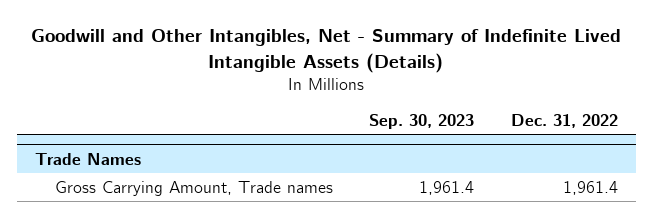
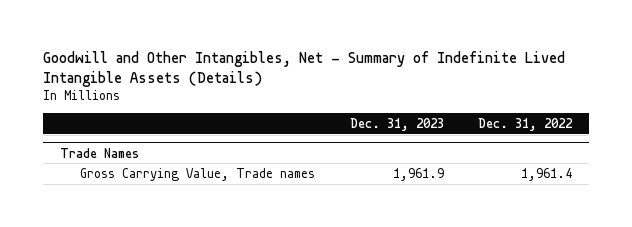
- | Sep. 30, 2023 | Dec. 31, 2022
+ | Dec. 31, 2023 | Dec. 31, 2022
@ Trade Names
- Gross Carrying Amount, Trade names | 1,961.4 | 1,961.4
+ Gross Carrying Value, Trade names | 1,961.9 | 1,961.4

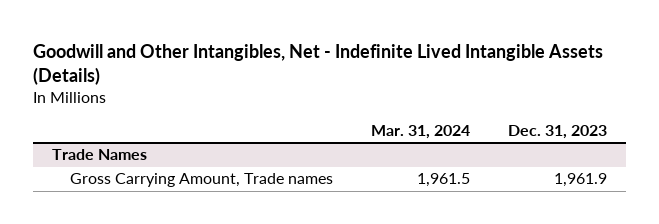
- Goodwill and Other Intangibles, Net - Summary of Indefinite Lived Intangible Assets (Details)
+ Goodwill and Other Intangibles, Net - Indefinite Lived Intangible Assets (Details)
- | Dec. 31, 2023 | Dec. 31, 2022
+ | Mar. 31, 2024 | Dec. 31, 2023
@ Trade Names
- Gross Carrying Value, Trade names | 1,961.9 | 1,961.4
+ Gross Carrying Amount, Trade names | 1,961.5 | 1,961.9

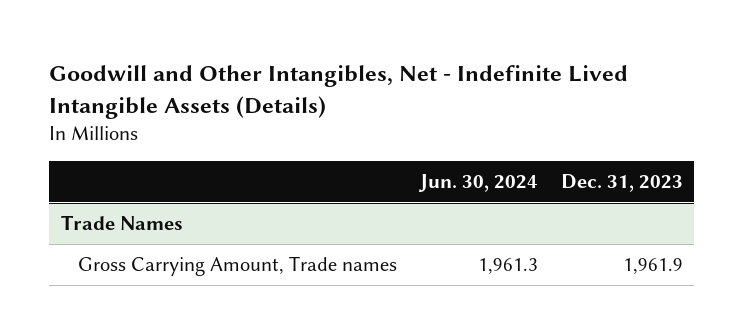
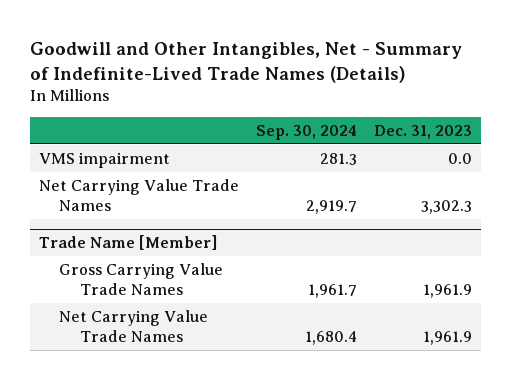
- Goodwill and Other Intangibles, Net - Indefinite Lived Intangible Assets (Details)
+ Goodwill and Other Intangibles, Net - Summary of Indefinite-Lived Trade Names (Details)
- | Jun. 30, 2024 | Dec. 31, 2023
+ | Sep. 30, 2024 | Dec. 31, 2023
- Trade Names
- Gross Carrying Amount, Trade names | 1,961.3 | 1,961.9
+ VMS impairment | 281.3 | 0.0
+ Net Carrying Value Trade Names | 2,919.7 | 3,302.3
+ Trade Name [Member]
+ Gross Carrying Value Trade Names | 1,961.7 | 1,961.9
+ Net Carrying Value Trade Names | 1,680.4 | 1,961.9

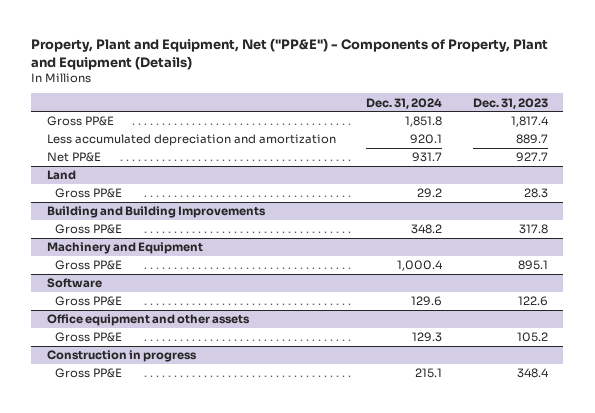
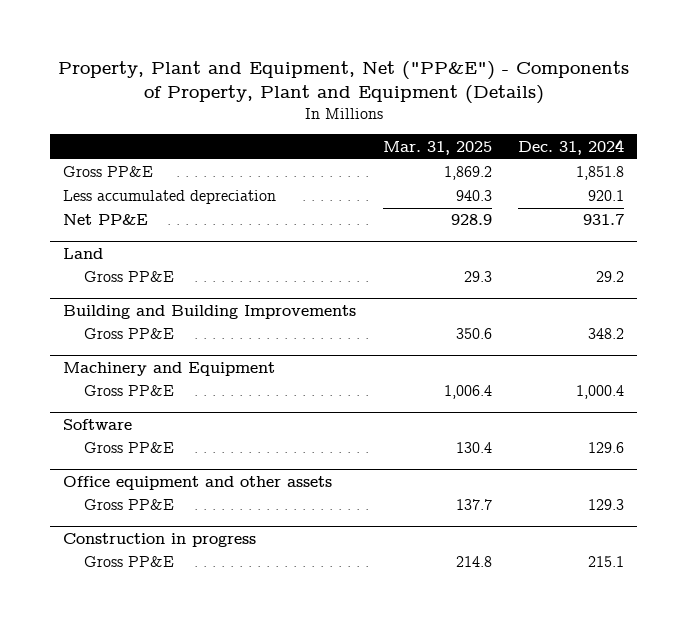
- | Dec. 31, 2024 | Dec. 31, 2023
+ | Mar. 31, 2025 | Dec. 31, 2024
- Less accumulated depreciation and amortization | 920.1 | 889.7
+ Less accumulated depreciation | 940.3 | 920.1

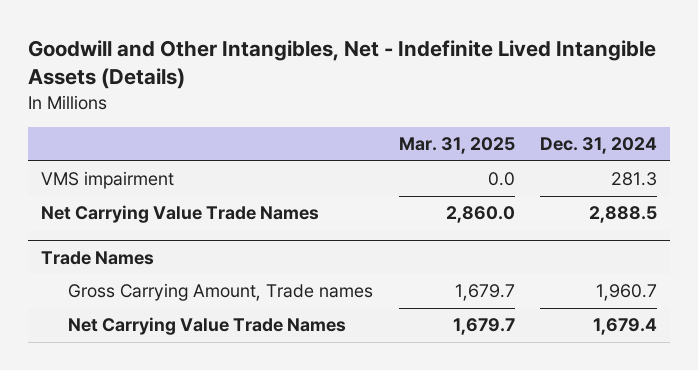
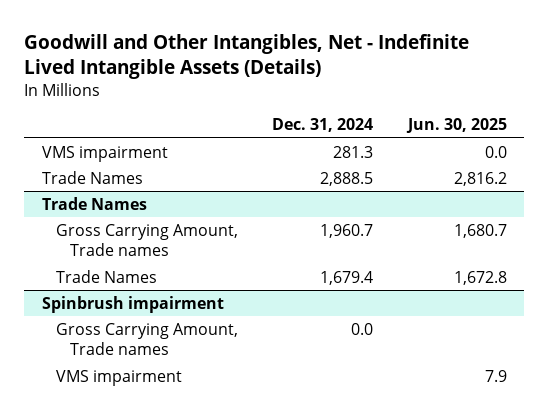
- | Mar. 31, 2025 | Dec. 31, 2024
+ | Dec. 31, 2024 | Jun. 30, 2025
- Net Carrying Value Trade Names | 2,860.0 | 2,888.5
+ Trade Names | 2,888.5 | 2,816.2
@ Trade Names
- Net Carrying Value Trade Names | 1,679.7 | 1,679.4
+ Trade Names | 1,679.4 | 1,672.8
+ Spinbrush impairment
+ Gross Carrying Amount, Trade names | 0.0 |
+ VMS impairment | | 7.9

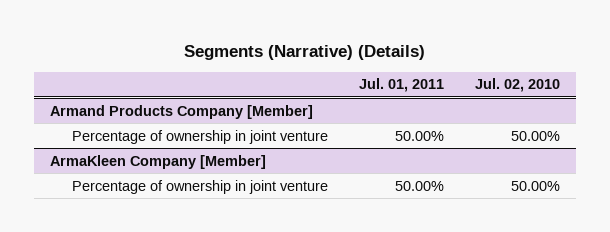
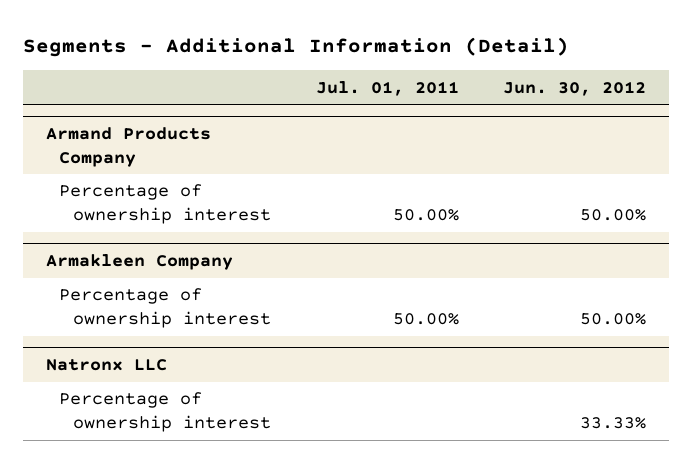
- Segments (Narrative) (Details)
+ Segments - Additional Information (Detail)
- | Jul. 01, 2011 | Jul. 02, 2010
+ | Jul. 01, 2011 | Jun. 30, 2012
- Armand Products Company [Member]
- Percentage of ownership in joint venture | 50.00% | 50.00%
- ArmaKleen Company [Member]
- Percentage of ownership in joint venture | 50.00% | 50.00%
+ Armand Products Company
+ Percentage of ownership interest | 50.00% | 50.00%
+ Armakleen Company
+ Percentage of ownership interest | 50.00% | 50.00%
+ Natronx LLC
+ Percentage of ownership interest | | 33.33%

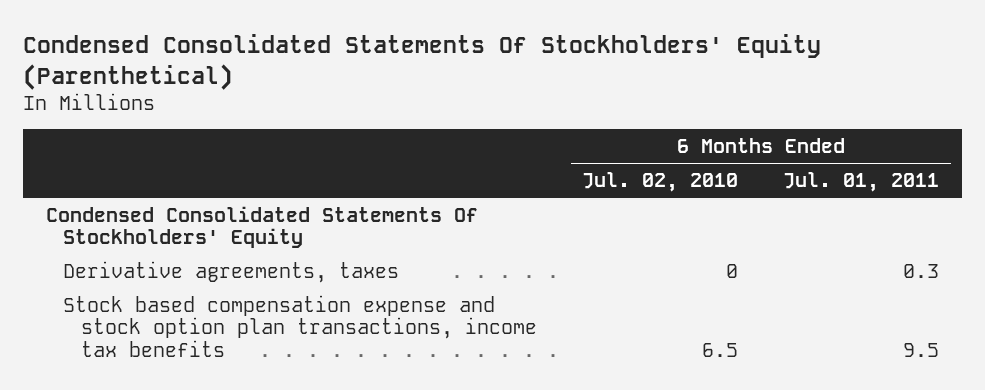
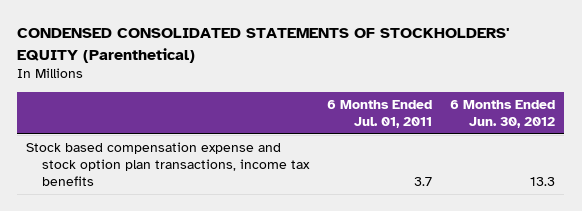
- Condensed Consolidated Statements Of Stockholders' Equity (Parenthetical)
+ CONDENSED CONSOLIDATED STATEMENTS OF STOCKHOLDERS' EQUITY (Parenthetical)
- | 6 Months Ended Jul. 02, 2010 | 6 Months Ended Jul. 01, 2011
+ | 6 Months Ended Jul. 01, 2011 | 6 Months Ended Jun. 30, 2012
- Condensed Consolidated Statements Of Stockholders' Equity
- Derivative agreements, taxes | 0 | 0.3
- Stock based compensation expense and stock option plan transactions, income tax benefits | 6.5 | 9.5
+ Stock based compensation expense and stock option plan transactions, income tax benefits | 3.7 | 13.3

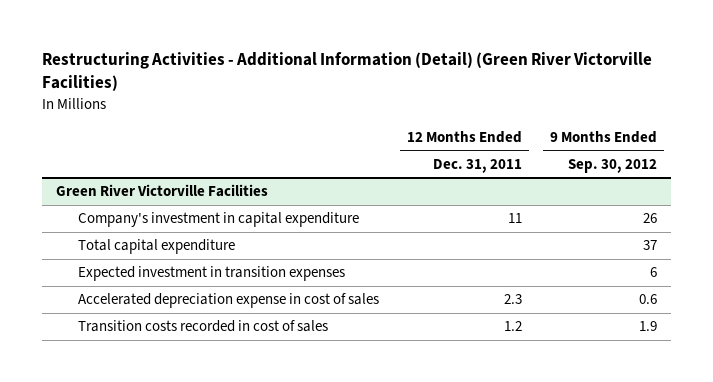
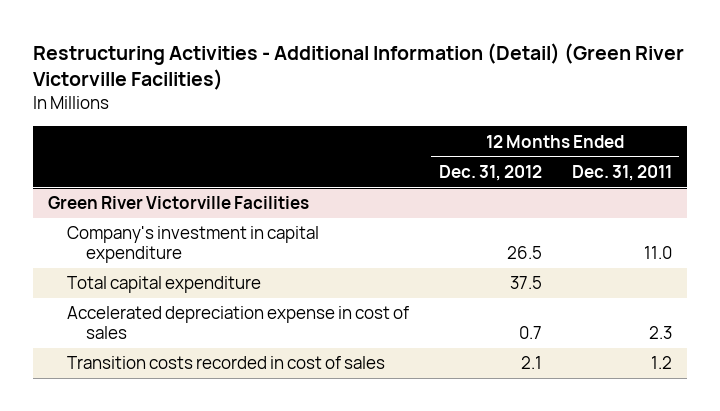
- | 12 Months Ended Dec. 31, 2011 | 9 Months Ended Sep. 30, 2012
+ | 12 Months Ended Dec. 31, 2012 | 12 Months Ended Dec. 31, 2011
@ Green River Victorville Facilities
- Company's investment in capital expenditure | 11 | 26
+ Company's investment in capital expenditure | 26.5 | 11.0
- Expected investment in transition expenses | | 6

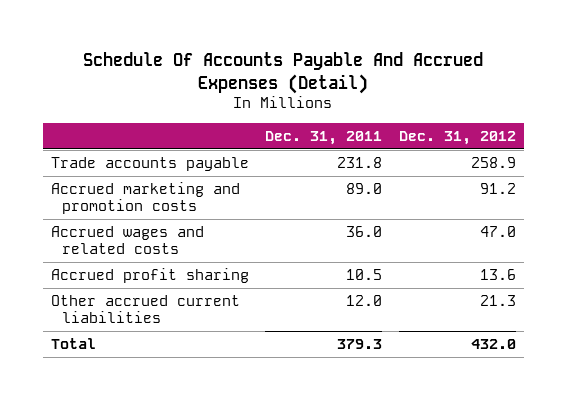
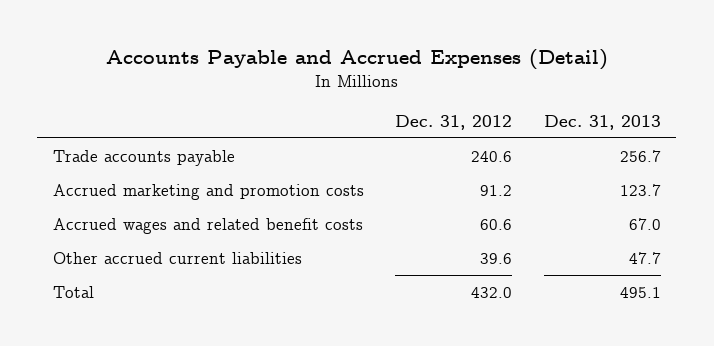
- Schedule Of Accounts Payable And Accrued Expenses (Detail)
+ Accounts Payable and Accrued Expenses (Detail)
- | Dec. 31, 2011 | Dec. 31, 2012
+ | Dec. 31, 2012 | Dec. 31, 2013
- Trade accounts payable | 231.8 | 258.9
+ Trade accounts payable | 240.6 | 256.7
- Accrued wages and related costs | 36.0 | 47.0
- Accrued profit sharing | 10.5 | 13.6
- Other accrued current liabilities | 12.0 | 21.3
+ Accrued wages and related benefit costs | 60.6 | 67.0
+ Other accrued current liabilities | 39.6 | 47.7

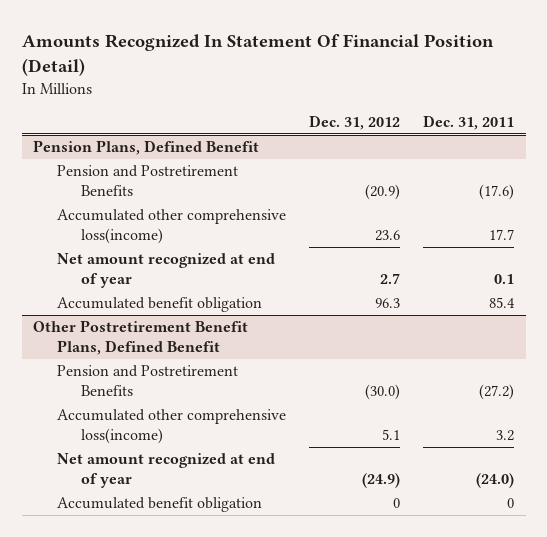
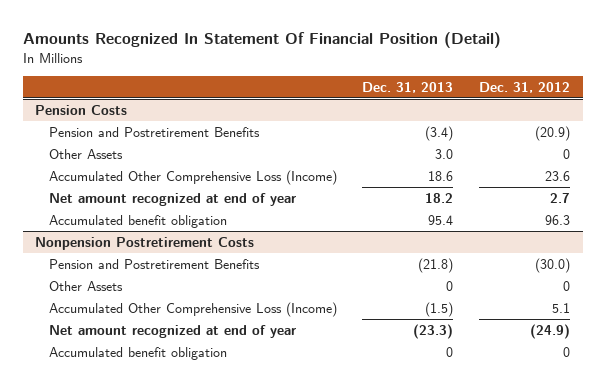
- | Dec. 31, 2012 | Dec. 31, 2011
+ | Dec. 31, 2013 | Dec. 31, 2012
- Pension Plans, Defined Benefit
+ Pension Costs
- Accumulated other comprehensive loss(income) | 23.6 | 17.7
+ Other Assets | 3.0 | 0
+ Accumulated Other Comprehensive Loss (Income) | 18.6 | 23.6
- Other Postretirement Benefit Plans, Defined Benefit
+ Nonpension Postretirement Costs
- Accumulated other comprehensive loss(income) | 5.1 | 3.2
+ Other Assets | 0 | 0
+ Accumulated Other Comprehensive Loss (Income) | (1.5) | 5.1

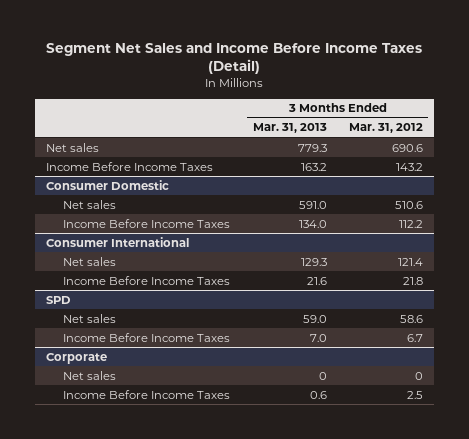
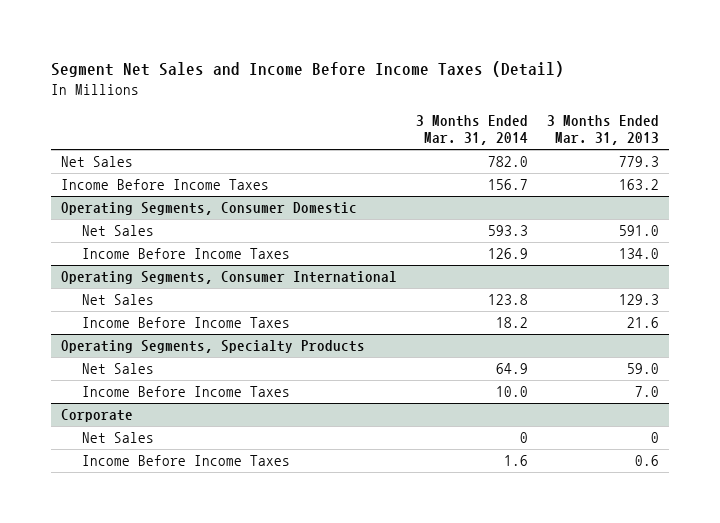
- | 3 Months Ended Mar. 31, 2013 | 3 Months Ended Mar. 31, 2012
+ | 3 Months Ended Mar. 31, 2014 | 3 Months Ended Mar. 31, 2013
- Net sales | 779.3 | 690.6
+ Net Sales | 782.0 | 779.3
- Consumer Domestic
- Net sales | 591.0 | 510.6
+ Operating Segments, Consumer Domestic
+ Net Sales | 593.3 | 591.0
- Consumer International
- Net sales | 129.3 | 121.4
+ Operating Segments, Consumer International
+ Net Sales | 123.8 | 129.3
- SPD
- Net sales | 59.0 | 58.6
+ Operating Segments, Specialty Products
+ Net Sales | 64.9 | 59.0
@ Corporate
- Net sales | 0 | 0
+ Net Sales | 0 | 0

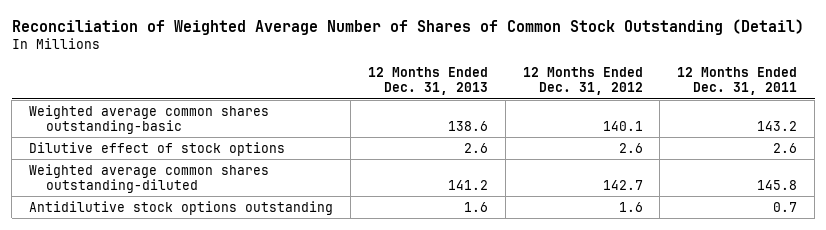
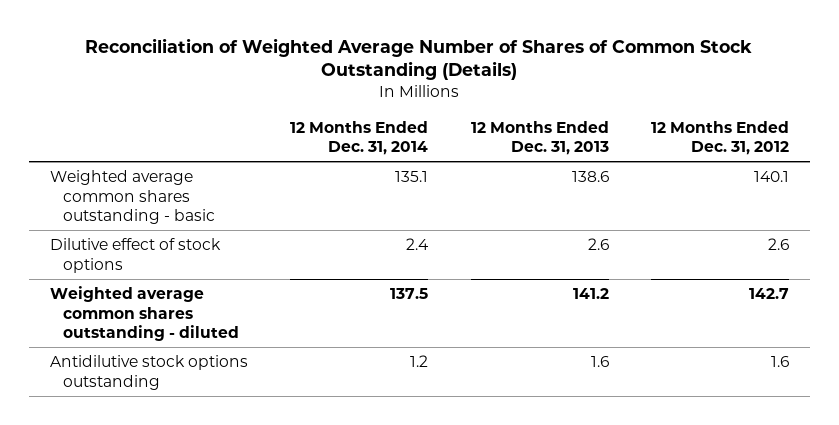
- Reconciliation of Weighted Average Number of Shares of Common Stock Outstanding (Detail)
+ Reconciliation of Weighted Average Number of Shares of Common Stock Outstanding (Details)
- | 12 Months Ended Dec. 31, 2013 | 12 Months Ended Dec. 31, 2012 | 12 Months Ended Dec. 31, 2011
+ | 12 Months Ended Dec. 31, 2014 | 12 Months Ended Dec. 31, 2013 | 12 Months Ended Dec. 31, 2012
- Weighted average common shares outstanding-basic | 138.6 | 140.1 | 143.2
+ Weighted average common shares outstanding - basic | 135.1 | 138.6 | 140.1
- Weighted average common shares outstanding-diluted | 141.2 | 142.7 | 145.8
+ Weighted average common shares outstanding - diluted | 137.5 | 141.2 | 142.7

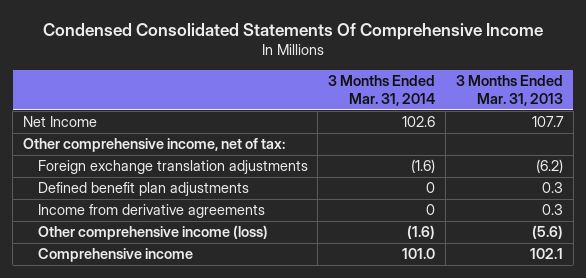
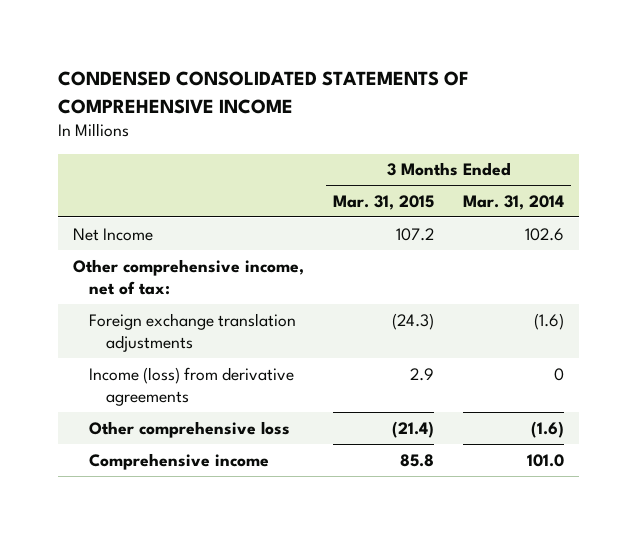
- Condensed Consolidated Statements Of Comprehensive Income
+ CONDENSED CONSOLIDATED STATEMENTS OF COMPREHENSIVE INCOME
- | 3 Months Ended Mar. 31, 2014 | 3 Months Ended Mar. 31, 2013
+ | 3 Months Ended Mar. 31, 2015 | 3 Months Ended Mar. 31, 2014
- Defined benefit plan adjustments | 0 | 0.3
- Income from derivative agreements | 0 | 0.3
- Other comprehensive income (loss) | (1.6) | (5.6)
+ Income (loss) from derivative agreements | 2.9 | 0
+ Other comprehensive loss | (21.4) | (1.6)

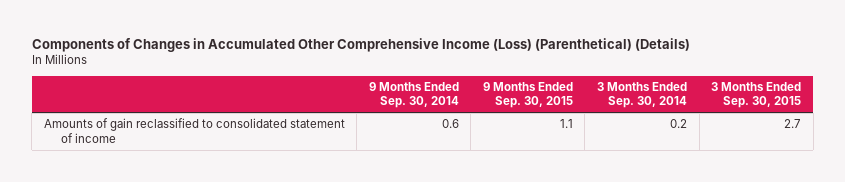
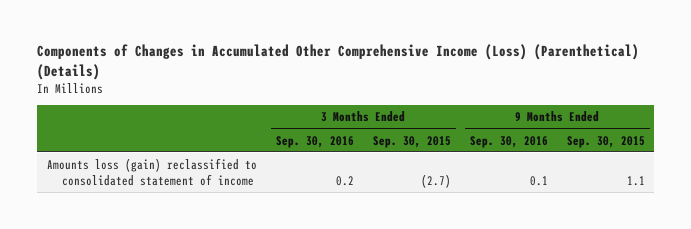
- | 9 Months Ended Sep. 30, 2014 | 9 Months Ended Sep. 30, 2015 | 3 Months Ended Sep. 30, 2014 | 3 Months Ended Sep. 30, 2015
+ | 3 Months Ended Sep. 30, 2016 | 3 Months Ended Sep. 30, 2015 | 9 Months Ended Sep. 30, 2016 | 9 Months Ended Sep. 30, 2015
- Amounts of gain reclassified to consolidated statement of income | 0.6 | 1.1 | 0.2 | 2.7
+ Amounts loss (gain) reclassified to consolidated statement of income | 0.2 | (2.7) | 0.1 | 1.1

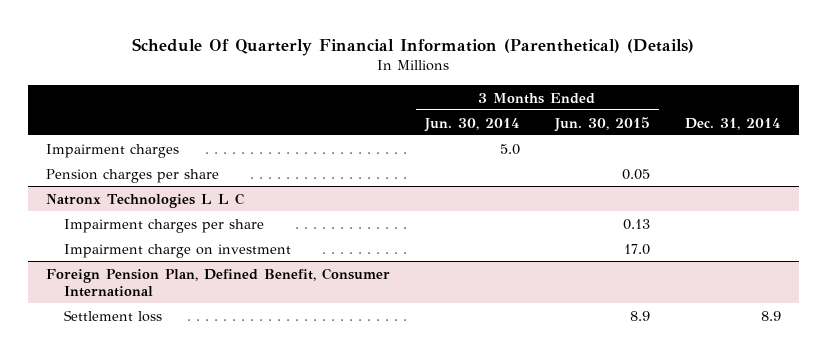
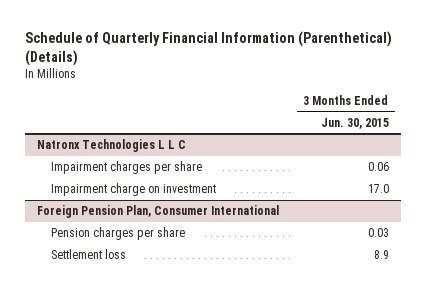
- Schedule Of Quarterly Financial Information (Parenthetical) (Details)
+ Schedule of Quarterly Financial Information (Parenthetical) (Details)
- | 3 Months Ended Jun. 30, 2014 | 3 Months Ended Jun. 30, 2015 | Dec. 31, 2014
+ | 3 Months Ended Jun. 30, 2015
- Impairment charges | 5.0 | |
- Pension charges per share | | 0.05 |
@ Natronx Technologies L L C
- Impairment charges per share | | 0.13 |
+ Impairment charges per share | 0.06
- Foreign Pension Plan, Defined Benefit, Consumer International
+ Foreign Pension Plan, Consumer International
+ Pension charges per share | 0.03

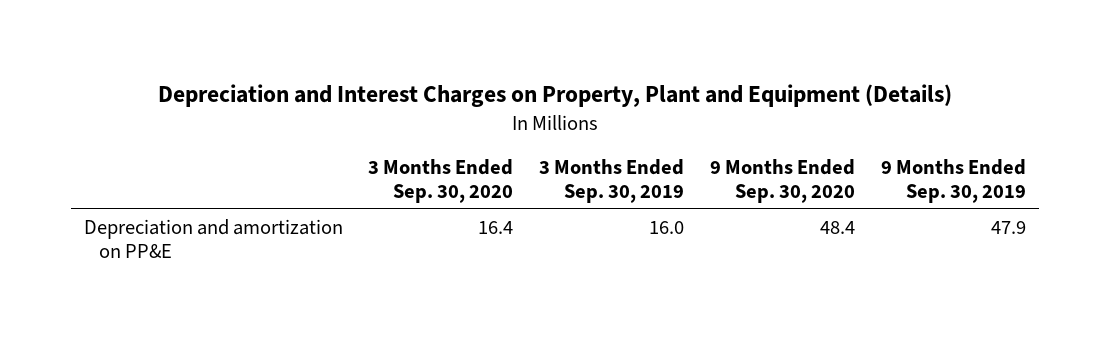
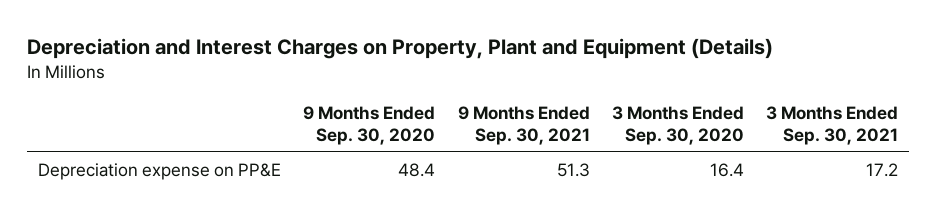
- | 3 Months Ended Sep. 30, 2020 | 3 Months Ended Sep. 30, 2019 | 9 Months Ended Sep. 30, 2020 | 9 Months Ended Sep. 30, 2019
+ | 9 Months Ended Sep. 30, 2020 | 9 Months Ended Sep. 30, 2021 | 3 Months Ended Sep. 30, 2020 | 3 Months Ended Sep. 30, 2021
- Depreciation and amortization on PP&E | 16.4 | 16.0 | 48.4 | 47.9
+ Depreciation expense on PP&E | 48.4 | 51.3 | 16.4 | 17.2

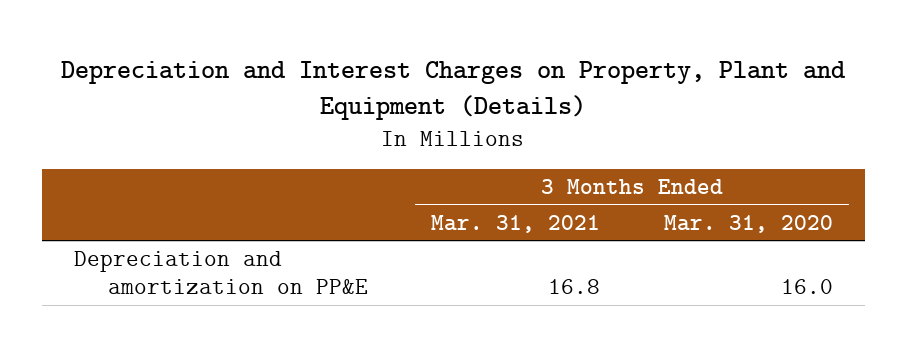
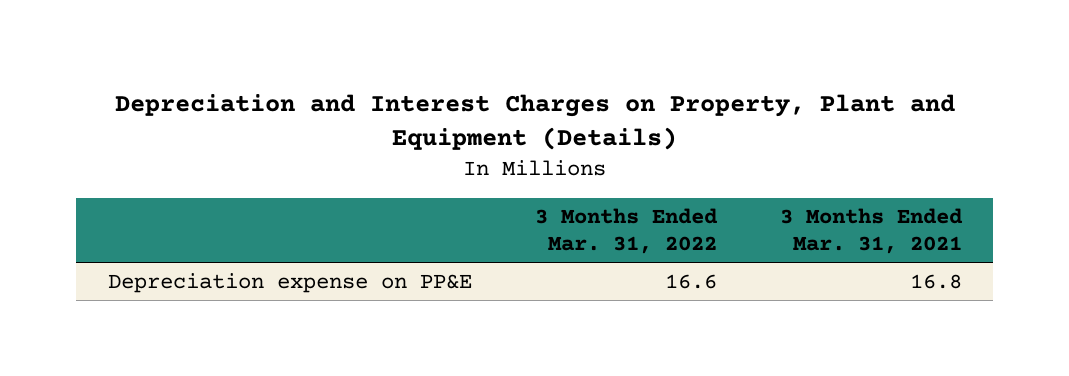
- | 3 Months Ended Mar. 31, 2021 | 3 Months Ended Mar. 31, 2020
+ | 3 Months Ended Mar. 31, 2022 | 3 Months Ended Mar. 31, 2021
- Depreciation and amortization on PP&E | 16.8 | 16.0
+ Depreciation expense on PP&E | 16.6 | 16.8

